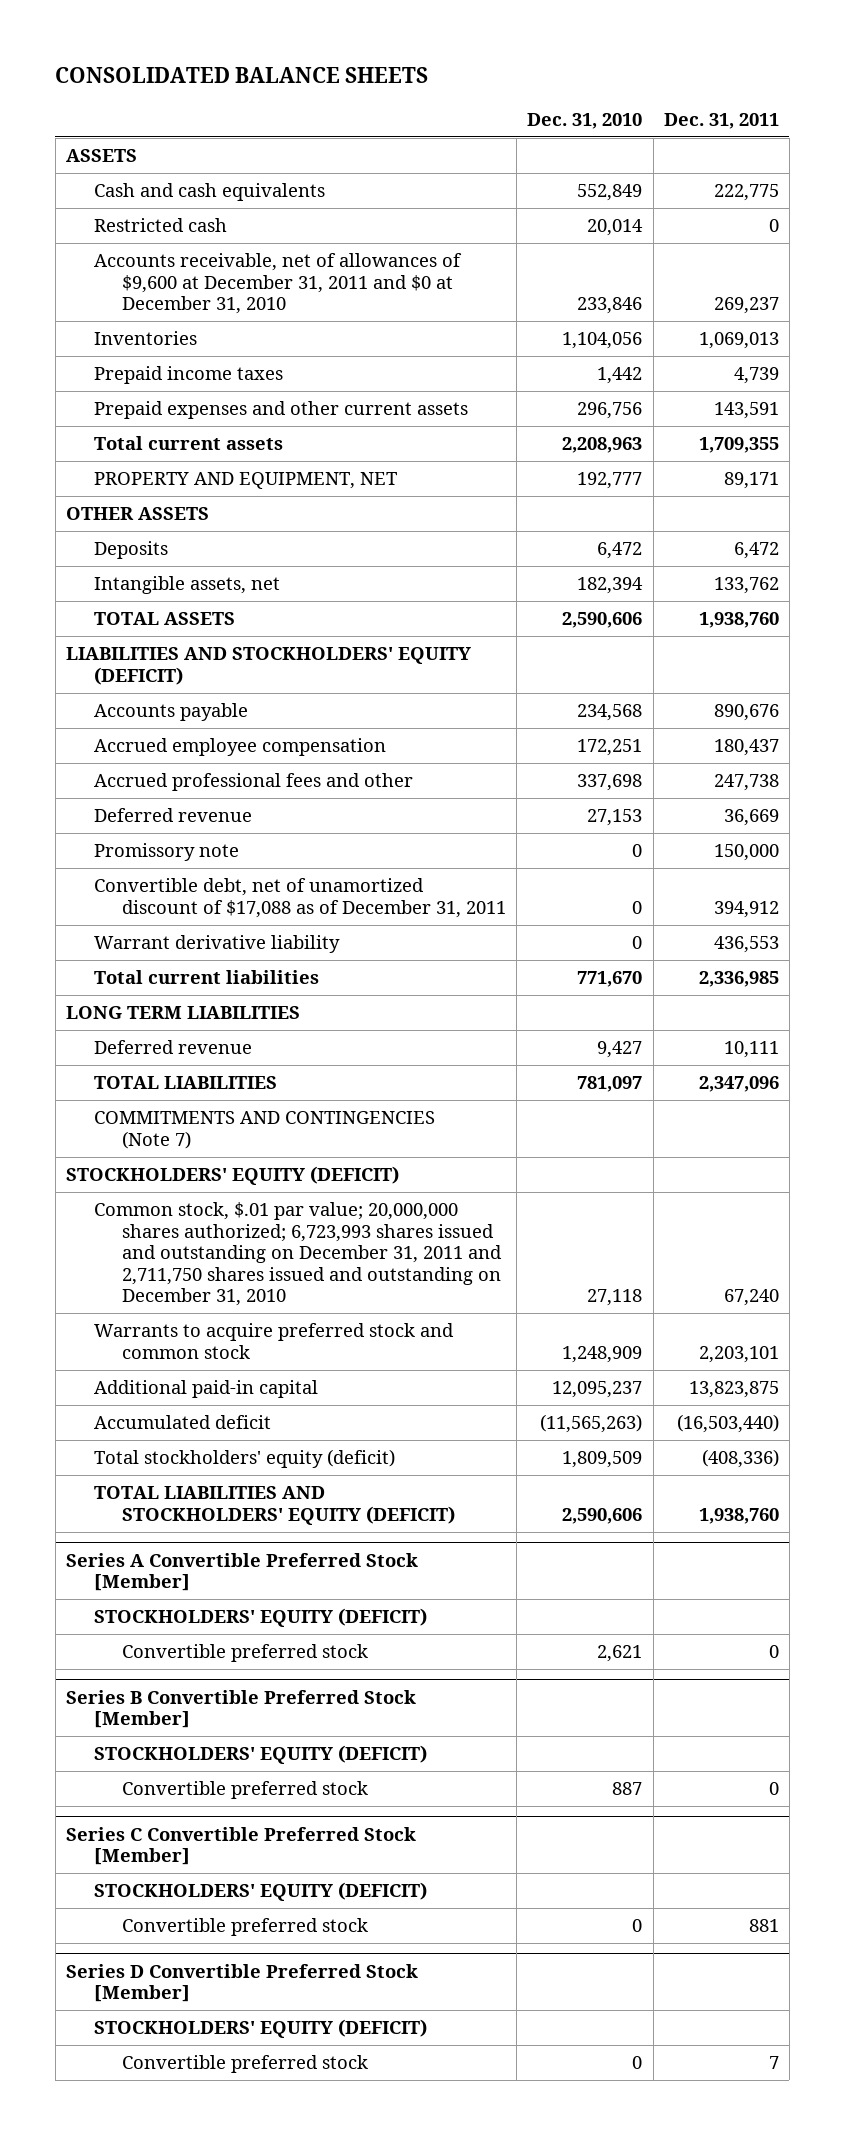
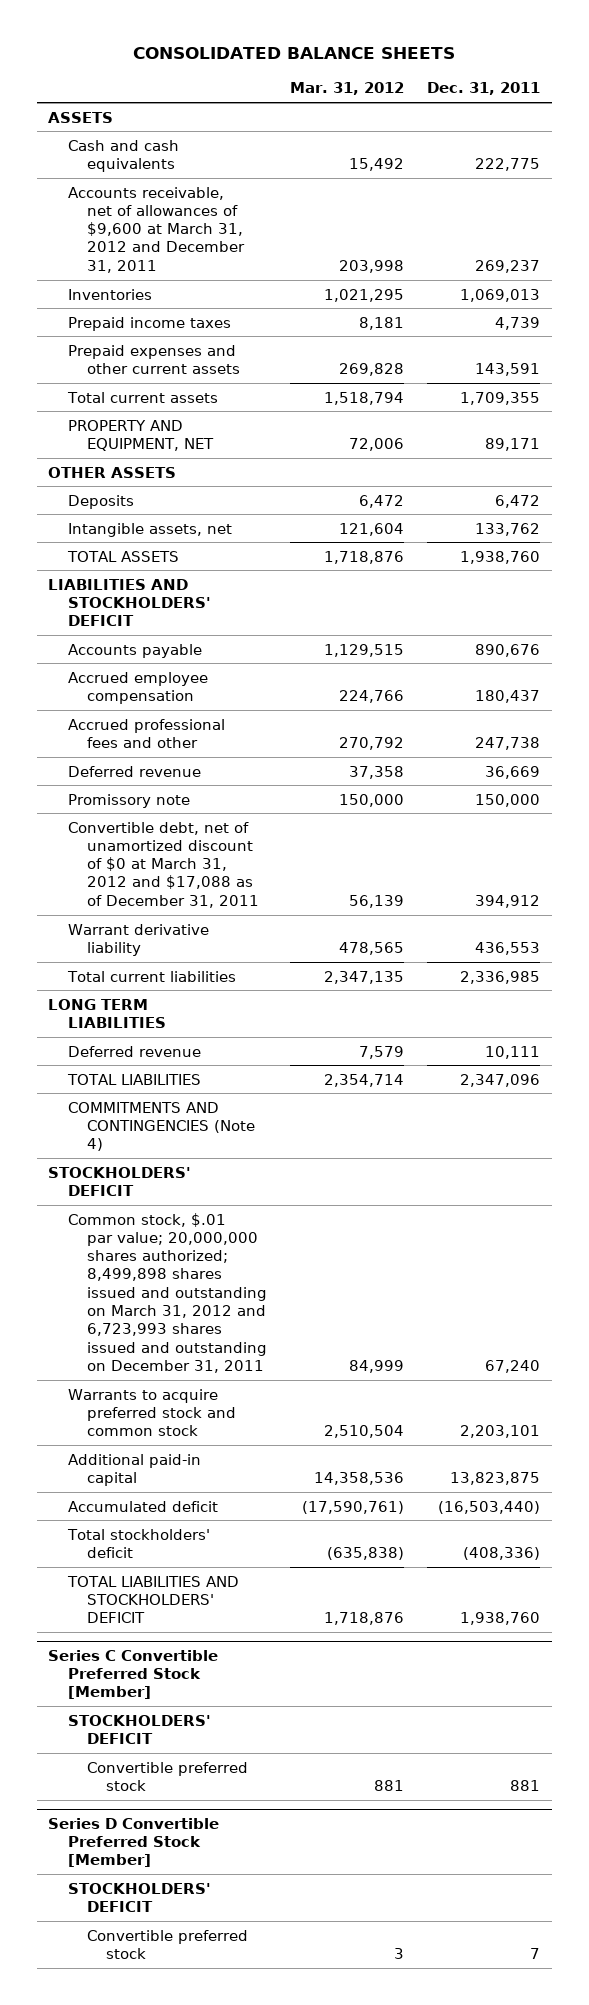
- | Dec. 31, 2010 | Dec. 31, 2011
+ | Mar. 31, 2012 | Dec. 31, 2011
- Restricted cash | 20,014 | 0
- Accounts receivable, net of allowances of $9,600 at December 31, 2011 and $0 at December 31, 2010 | 233,846 | 269,237
+ Accounts receivable, net of allowances of $9,600 at March 31, 2012 and December 31, 2011 | 203,998 | 269,237
- LIABILITIES AND STOCKHOLDERS' EQUITY (DEFICIT)
+ LIABILITIES AND STOCKHOLDERS' DEFICIT
- Convertible debt, net of unamortized discount of $17,088 as of December 31, 2011 | 0 | 394,912
+ Convertible debt, net of unamortized discount of $0 at March 31, 2012 and $17,088 as of December 31, 2011 | 56,139 | 394,912
- COMMITMENTS AND CONTINGENCIES (Note 7)
- STOCKHOLDERS' EQUITY (DEFICIT)
- Common stock, $.01 par value; 20,000,000 shares authorized; 6,723,993 shares issued and outstanding on December 31, 2011 and 2,711,750 shares issued and outstanding on December 31, 2010 | 27,118 | 67,240
+ COMMITMENTS AND CONTINGENCIES (Note 4)
+ STOCKHOLDERS' DEFICIT
+ Common stock, $.01 par value; 20,000,000 shares authorized; 8,499,898 shares issued and outstanding on March 31, 2012 and 6,723,993 shares issued and outstanding on December 31, 2011 | 84,999 | 67,240
- Total stockholders' equity (deficit) | 1,809,509 | (408,336)
- TOTAL LIABILITIES AND STOCKHOLDERS' EQUITY (DEFICIT) | 2,590,606 | 1,938,760
- Series A Convertible Preferred Stock [Member]
- STOCKHOLDERS' EQUITY (DEFICIT)
- Convertible preferred stock | 2,621 | 0
- Series B Convertible Preferred Stock [Member]
- STOCKHOLDERS' EQUITY (DEFICIT)
- Convertible preferred stock | 887 | 0
+ Total stockholders' deficit | (635,838) | (408,336)
+ TOTAL LIABILITIES AND STOCKHOLDERS' DEFICIT | 1,718,876 | 1,938,760
@ Series C Convertible Preferred Stock [Member]
- STOCKHOLDERS' EQUITY (DEFICIT)
+ STOCKHOLDERS' DEFICIT
@ Series D Convertible Preferred Stock [Member]
- STOCKHOLDERS' EQUITY (DEFICIT)
+ STOCKHOLDERS' DEFICIT

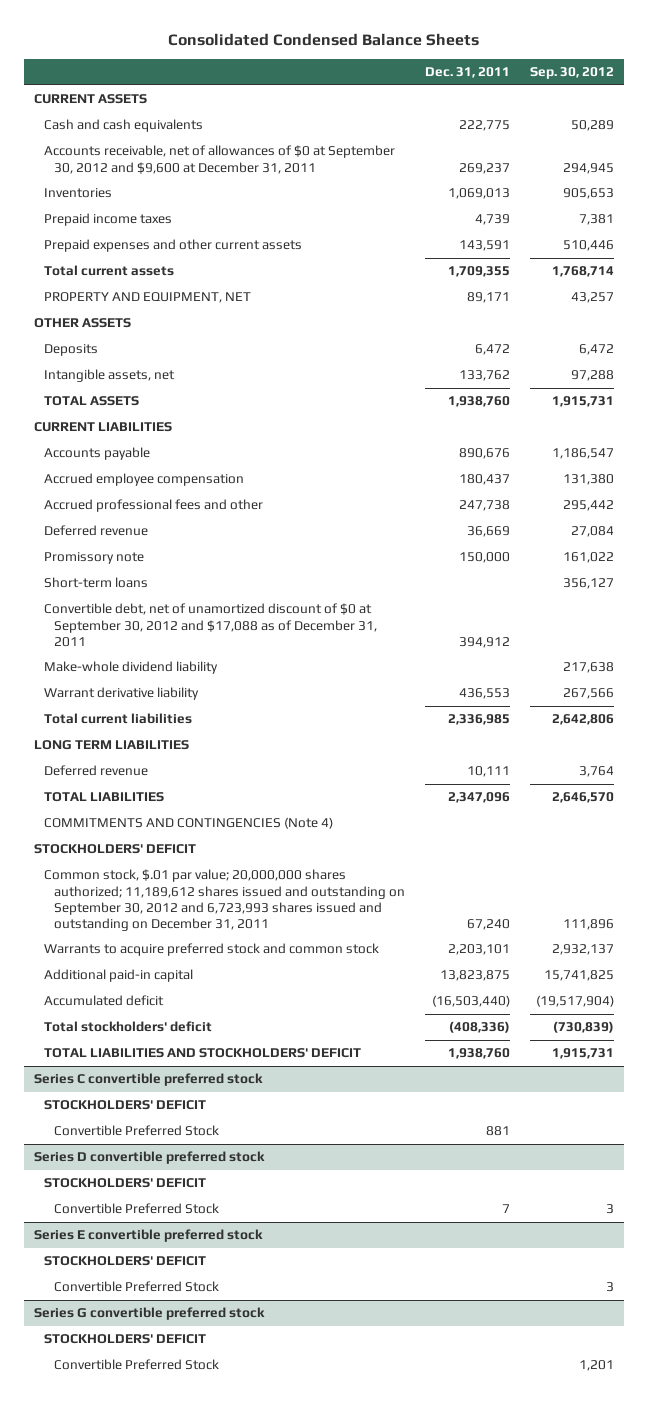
- CONSOLIDATED BALANCE SHEETS
+ Consolidated Condensed Balance Sheets
- | Mar. 31, 2012 | Dec. 31, 2011
+ | Dec. 31, 2011 | Sep. 30, 2012
- ASSETS
+ CURRENT ASSETS
- Accounts receivable, net of allowances of $9,600 at March 31, 2012 and December 31, 2011 | 203,998 | 269,237
+ Accounts receivable, net of allowances of $0 at September 30, 2012 and $9,600 at December 31, 2011 | 269,237 | 294,945
- LIABILITIES AND STOCKHOLDERS' DEFICIT
+ CURRENT LIABILITIES
- Convertible debt, net of unamortized discount of $0 at March 31, 2012 and $17,088 as of December 31, 2011 | 56,139 | 394,912
+ Short-term loans | | 356,127
+ Convertible debt, net of unamortized discount of $0 at September 30, 2012 and $17,088 as of December 31, 2011 | 394,912 |
+ Make-whole dividend liability | | 217,638
- Common stock, $.01 par value; 20,000,000 shares authorized; 8,499,898 shares issued and outstanding on March 31, 2012 and 6,723,993 shares issued and outstanding on December 31, 2011 | 84,999 | 67,240
+ Common stock, $.01 par value; 20,000,000 shares authorized; 11,189,612 shares issued and outstanding on September 30, 2012 and 6,723,993 shares issued and outstanding on December 31, 2011 | 67,240 | 111,896
- Series C Convertible Preferred Stock [Member]
+ Series C convertible preferred stock
- Convertible preferred stock | 881 | 881
- Series D Convertible Preferred Stock [Member]
+ Convertible Preferred Stock | 881 |
+ Series D convertible preferred stock
- Convertible preferred stock | 3 | 7
+ Convertible Preferred Stock | 7 | 3
+ Series E convertible preferred stock
+ STOCKHOLDERS' DEFICIT
+ Convertible Preferred Stock | | 3
+ Series G convertible preferred stock
+ STOCKHOLDERS' DEFICIT
+ Convertible Preferred Stock | | 1,201

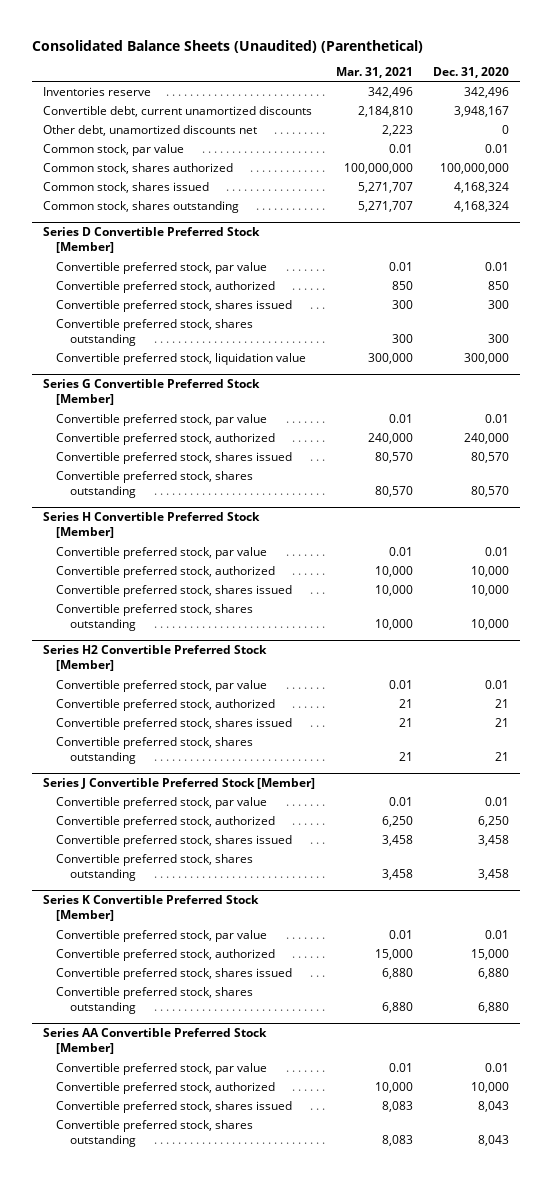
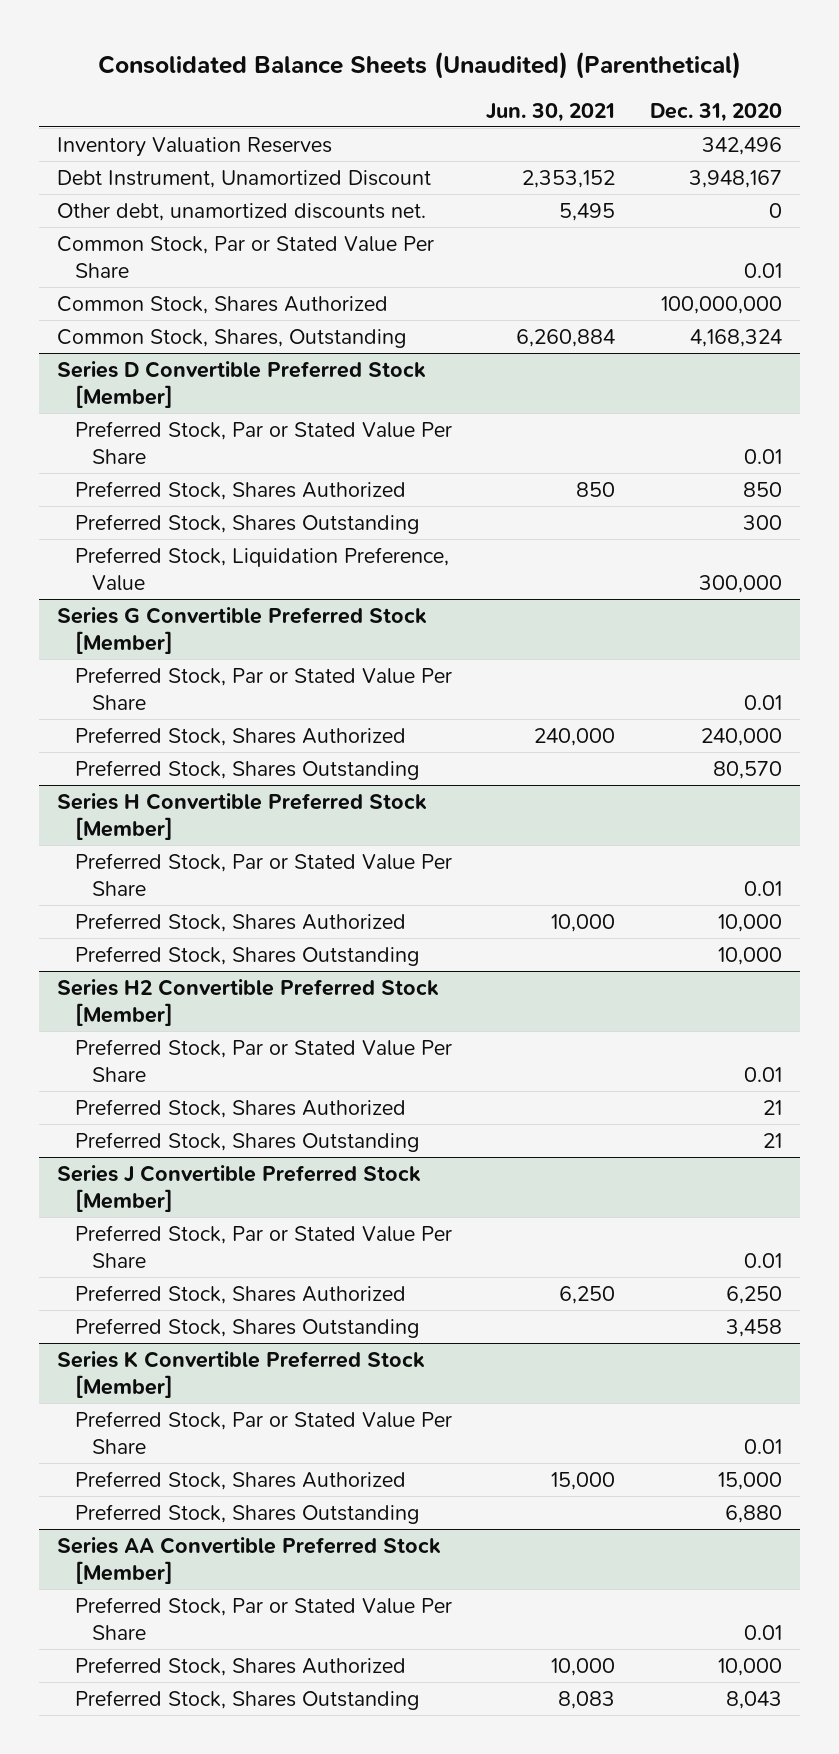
- | Mar. 31, 2021 | Dec. 31, 2020
+ | Jun. 30, 2021 | Dec. 31, 2020
- Inventories reserve | 342,496 | 342,496
- Convertible debt, current unamortized discounts | 2,184,810 | 3,948,167
- Other debt, unamortized discounts net | 2,223 | 0
- Common stock, par value | 0.01 | 0.01
- Common stock, shares authorized | 100,000,000 | 100,000,000
- Common stock, shares issued | 5,271,707 | 4,168,324
- Common stock, shares outstanding | 5,271,707 | 4,168,324
+ Inventory Valuation Reserves | | 342,496
+ Debt Instrument, Unamortized Discount | 2,353,152 | 3,948,167
+ Other debt, unamortized discounts net. | 5,495 | 0
+ Common Stock, Par or Stated Value Per Share | | 0.01
+ Common Stock, Shares Authorized | | 100,000,000
+ Common Stock, Shares, Outstanding | 6,260,884 | 4,168,324
@ Series D Convertible Preferred Stock [Member]
- Convertible preferred stock, par value | 0.01 | 0.01
- Convertible preferred stock, authorized | 850 | 850
- Convertible preferred stock, shares issued | 300 | 300
- Convertible preferred stock, shares outstanding | 300 | 300
- Convertible preferred stock, liquidation value | 300,000 | 300,000
+ Preferred Stock, Par or Stated Value Per Share | | 0.01
+ Preferred Stock, Shares Authorized | 850 | 850
+ Preferred Stock, Shares Outstanding | | 300
+ Preferred Stock, Liquidation Preference, Value | | 300,000
@ Series G Convertible Preferred Stock [Member]
- Convertible preferred stock, par value | 0.01 | 0.01
- Convertible preferred stock, authorized | 240,000 | 240,000
- Convertible preferred stock, shares issued | 80,570 | 80,570
- Convertible preferred stock, shares outstanding | 80,570 | 80,570
+ Preferred Stock, Par or Stated Value Per Share | | 0.01
+ Preferred Stock, Shares Authorized | 240,000 | 240,000
+ Preferred Stock, Shares Outstanding | | 80,570
@ Series H Convertible Preferred Stock [Member]
- Convertible preferred stock, par value | 0.01 | 0.01
- Convertible preferred stock, authorized | 10,000 | 10,000
- Convertible preferred stock, shares issued | 10,000 | 10,000
- Convertible preferred stock, shares outstanding | 10,000 | 10,000
+ Preferred Stock, Par or Stated Value Per Share | | 0.01
+ Preferred Stock, Shares Authorized | 10,000 | 10,000
+ Preferred Stock, Shares Outstanding | | 10,000
@ Series H2 Convertible Preferred Stock [Member]
- Convertible preferred stock, par value | 0.01 | 0.01
- Convertible preferred stock, authorized | 21 | 21
- Convertible preferred stock, shares issued | 21 | 21
- Convertible preferred stock, shares outstanding | 21 | 21
+ Preferred Stock, Par or Stated Value Per Share | | 0.01
+ Preferred Stock, Shares Authorized | | 21
+ Preferred Stock, Shares Outstanding | | 21
@ Series J Convertible Preferred Stock [Member]
- Convertible preferred stock, par value | 0.01 | 0.01
- Convertible preferred stock, authorized | 6,250 | 6,250
- Convertible preferred stock, shares issued | 3,458 | 3,458
- Convertible preferred stock, shares outstanding | 3,458 | 3,458
+ Preferred Stock, Par or Stated Value Per Share | | 0.01
+ Preferred Stock, Shares Authorized | 6,250 | 6,250
+ Preferred Stock, Shares Outstanding | | 3,458
@ Series K Convertible Preferred Stock [Member]
- Convertible preferred stock, par value | 0.01 | 0.01
- Convertible preferred stock, authorized | 15,000 | 15,000
- Convertible preferred stock, shares issued | 6,880 | 6,880
- Convertible preferred stock, shares outstanding | 6,880 | 6,880
+ Preferred Stock, Par or Stated Value Per Share | | 0.01
+ Preferred Stock, Shares Authorized | 15,000 | 15,000
+ Preferred Stock, Shares Outstanding | | 6,880
@ Series AA Convertible Preferred Stock [Member]
- Convertible preferred stock, par value | 0.01 | 0.01
- Convertible preferred stock, authorized | 10,000 | 10,000
- Convertible preferred stock, shares issued | 8,083 | 8,043
- Convertible preferred stock, shares outstanding | 8,083 | 8,043
+ Preferred Stock, Par or Stated Value Per Share | | 0.01
+ Preferred Stock, Shares Authorized | 10,000 | 10,000
+ Preferred Stock, Shares Outstanding | 8,083 | 8,043

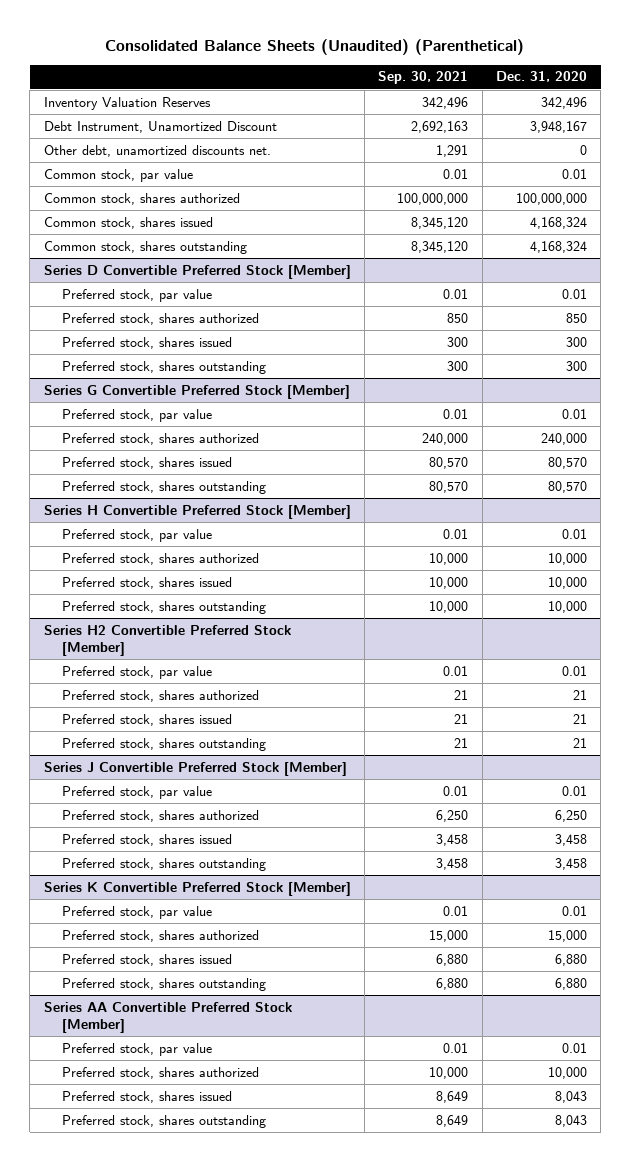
- | Jun. 30, 2021 | Dec. 31, 2020
+ | Sep. 30, 2021 | Dec. 31, 2020
- Common Stock, Par or Stated Value Per Share | | 0.01
- Common Stock, Shares Authorized | | 100,000,000
- Common Stock, Shares, Outstanding | 6,260,884 | 4,168,324
+ Common stock, par value | 0.01 | 0.01
+ Common stock, shares authorized | 100,000,000 | 100,000,000
+ Common stock, shares issued | 8,345,120 | 4,168,324
+ Common stock, shares outstanding | 8,345,120 | 4,168,324
@ Series D Convertible Preferred Stock [Member]
- Preferred Stock, Par or Stated Value Per Share | | 0.01
- Preferred Stock, Shares Authorized | 850 | 850
- Preferred Stock, Shares Outstanding | | 300
- Preferred Stock, Liquidation Preference, Value | | 300,000
+ Preferred stock, par value | 0.01 | 0.01
+ Preferred stock, shares authorized | 850 | 850
+ Preferred stock, shares issued | 300 | 300
+ Preferred stock, shares outstanding | 300 | 300
@ Series G Convertible Preferred Stock [Member]
- Preferred Stock, Par or Stated Value Per Share | | 0.01
- Preferred Stock, Shares Authorized | 240,000 | 240,000
- Preferred Stock, Shares Outstanding | | 80,570
+ Preferred stock, par value | 0.01 | 0.01
+ Preferred stock, shares authorized | 240,000 | 240,000
+ Preferred stock, shares issued | 80,570 | 80,570
+ Preferred stock, shares outstanding | 80,570 | 80,570
@ Series H Convertible Preferred Stock [Member]
- Preferred Stock, Par or Stated Value Per Share | | 0.01
- Preferred Stock, Shares Authorized | 10,000 | 10,000
- Preferred Stock, Shares Outstanding | | 10,000
+ Preferred stock, par value | 0.01 | 0.01
+ Preferred stock, shares authorized | 10,000 | 10,000
+ Preferred stock, shares issued | 10,000 | 10,000
+ Preferred stock, shares outstanding | 10,000 | 10,000
@ Series H2 Convertible Preferred Stock [Member]
- Preferred Stock, Par or Stated Value Per Share | | 0.01
- Preferred Stock, Shares Authorized | | 21
- Preferred Stock, Shares Outstanding | | 21
+ Preferred stock, par value | 0.01 | 0.01
+ Preferred stock, shares authorized | 21 | 21
+ Preferred stock, shares issued | 21 | 21
+ Preferred stock, shares outstanding | 21 | 21
@ Series J Convertible Preferred Stock [Member]
- Preferred Stock, Par or Stated Value Per Share | | 0.01
- Preferred Stock, Shares Authorized | 6,250 | 6,250
- Preferred Stock, Shares Outstanding | | 3,458
+ Preferred stock, par value | 0.01 | 0.01
+ Preferred stock, shares authorized | 6,250 | 6,250
+ Preferred stock, shares issued | 3,458 | 3,458
+ Preferred stock, shares outstanding | 3,458 | 3,458
@ Series K Convertible Preferred Stock [Member]
- Preferred Stock, Par or Stated Value Per Share | | 0.01
- Preferred Stock, Shares Authorized | 15,000 | 15,000
- Preferred Stock, Shares Outstanding | | 6,880
+ Preferred stock, par value | 0.01 | 0.01
+ Preferred stock, shares authorized | 15,000 | 15,000
+ Preferred stock, shares issued | 6,880 | 6,880
+ Preferred stock, shares outstanding | 6,880 | 6,880
@ Series AA Convertible Preferred Stock [Member]
- Preferred Stock, Par or Stated Value Per Share | | 0.01
- Preferred Stock, Shares Authorized | 10,000 | 10,000
- Preferred Stock, Shares Outstanding | 8,083 | 8,043
+ Preferred stock, par value | 0.01 | 0.01
+ Preferred stock, shares authorized | 10,000 | 10,000
+ Preferred stock, shares issued | 8,649 | 8,043
+ Preferred stock, shares outstanding | 8,649 | 8,043

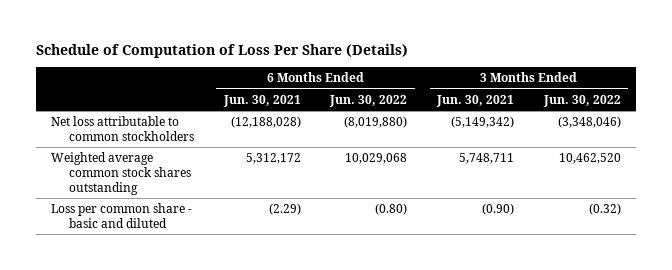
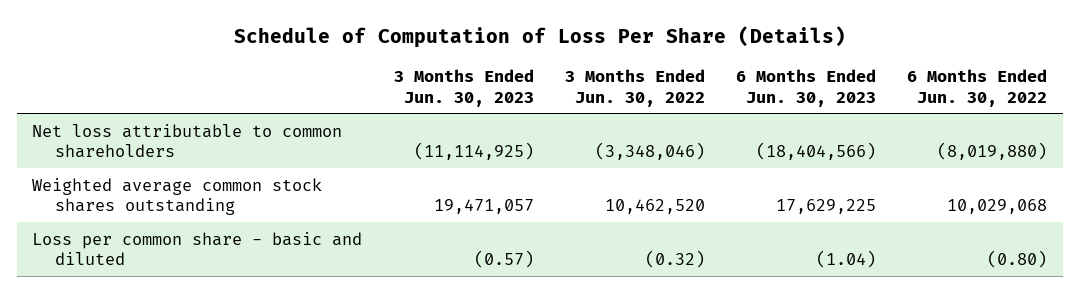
- | 6 Months Ended Jun. 30, 2021 | 6 Months Ended Jun. 30, 2022 | 3 Months Ended Jun. 30, 2021 | 3 Months Ended Jun. 30, 2022
+ | 3 Months Ended Jun. 30, 2023 | 3 Months Ended Jun. 30, 2022 | 6 Months Ended Jun. 30, 2023 | 6 Months Ended Jun. 30, 2022
- Net loss attributable to common stockholders | (12,188,028) | (8,019,880) | (5,149,342) | (3,348,046)
+ Net loss attributable to common shareholders | (11,114,925) | (3,348,046) | (18,404,566) | (8,019,880)

